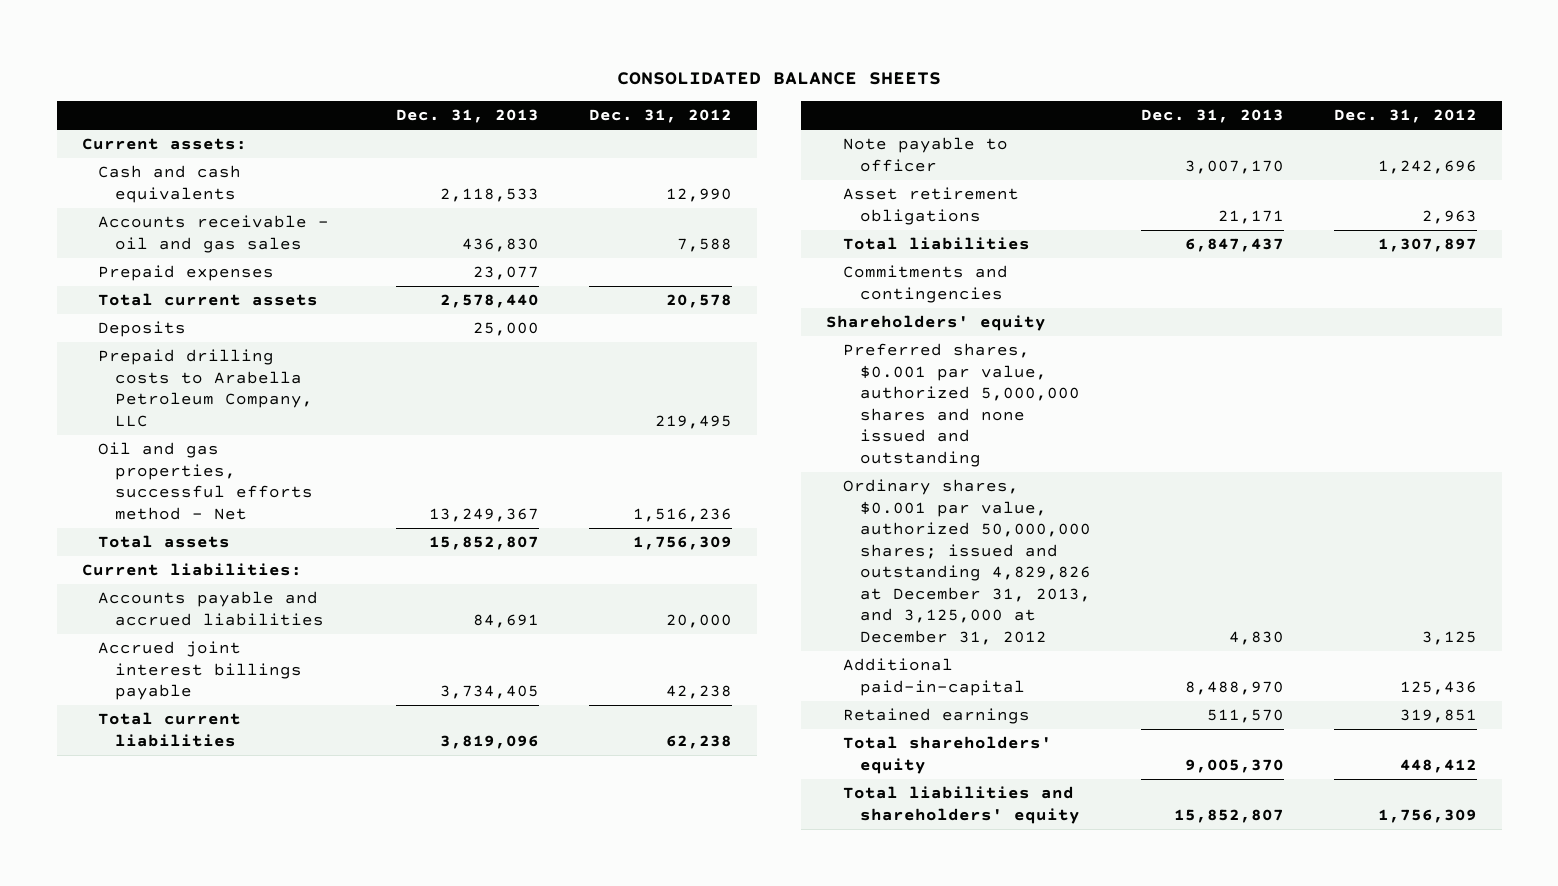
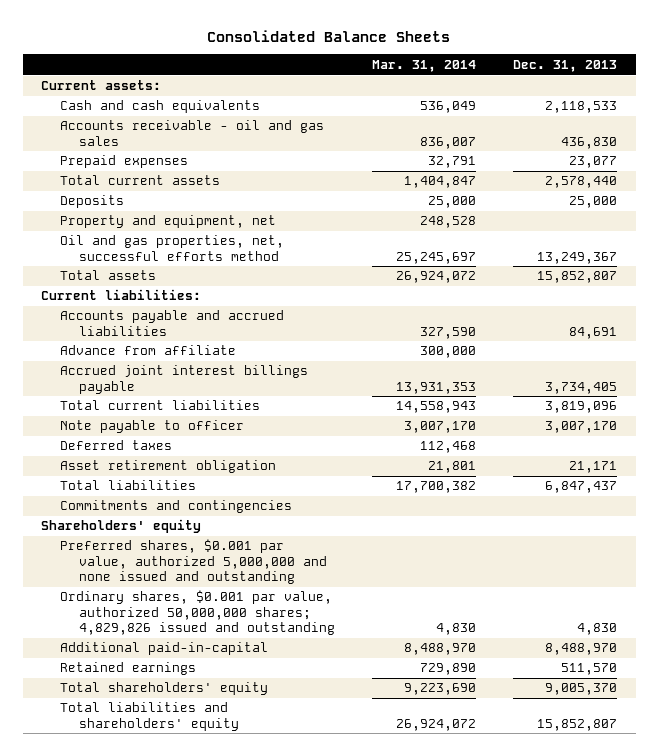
- CONSOLIDATED BALANCE SHEETS
+ Consolidated Balance Sheets
- | Dec. 31, 2013 | Dec. 31, 2012
+ | Mar. 31, 2014 | Dec. 31, 2013
- Prepaid drilling costs to Arabella Petroleum Company, LLC | | 219,495
- Oil and gas properties, successful efforts method - Net | 13,249,367 | 1,516,236
+ Property and equipment, net | 248,528 |
+ Oil and gas properties, net, successful efforts method | 25,245,697 | 13,249,367
+ Advance from affiliate | 300,000 |
- Asset retirement obligations | 21,171 | 2,963
+ Deferred taxes | 112,468 |
+ Asset retirement obligation | 21,801 | 21,171
- Preferred shares, $0.001 par value, authorized 5,000,000 shares and none issued and outstanding
- Ordinary shares, $0.001 par value, authorized 50,000,000 shares; issued and outstanding 4,829,826 at December 31, 2013, and 3,125,000 at December 31, 2012 | 4,830 | 3,125
+ Preferred shares, $0.001 par value, authorized 5,000,000 and none issued and outstanding
+ Ordinary shares, $0.001 par value, authorized 50,000,000 shares; 4,829,826 issued and outstanding | 4,830 | 4,830

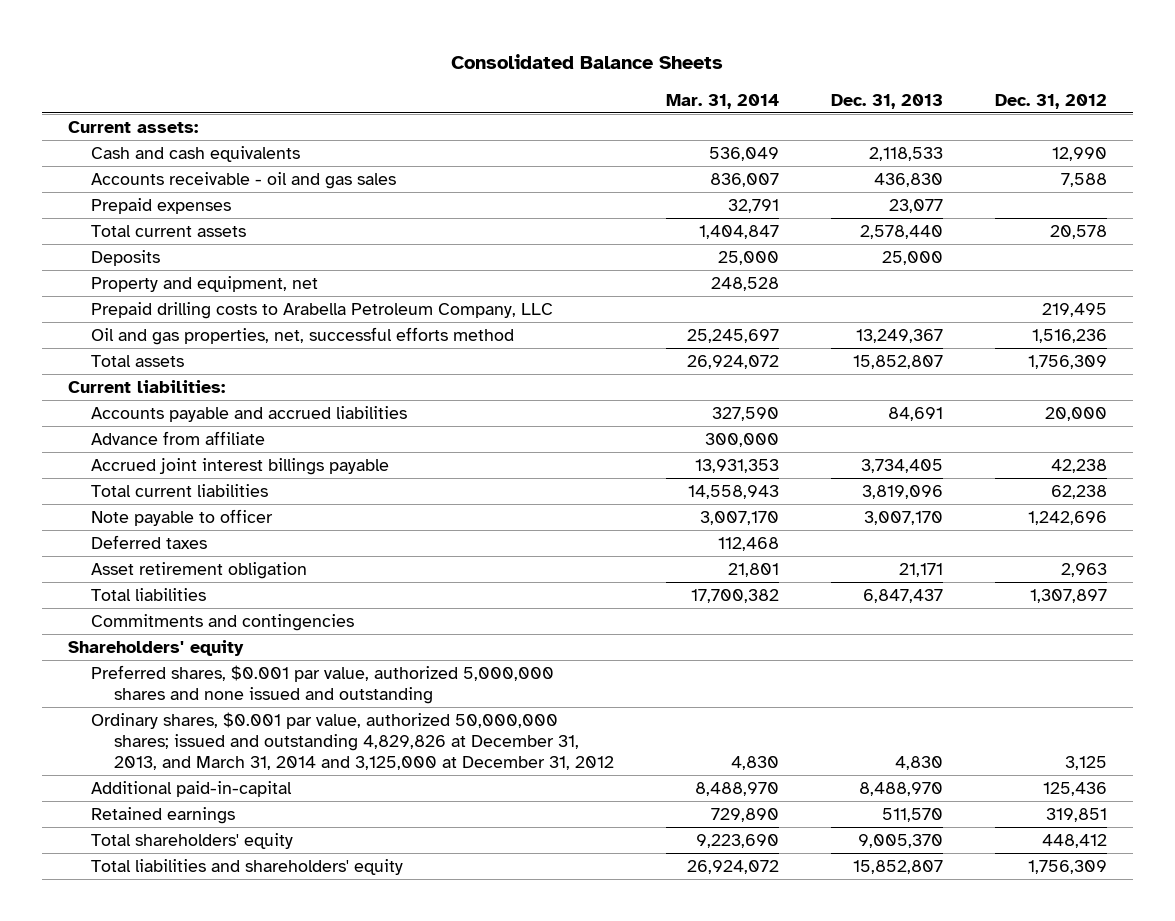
- | Mar. 31, 2014 | Dec. 31, 2013
+ | Mar. 31, 2014 | Dec. 31, 2013 | Dec. 31, 2012
+ Prepaid drilling costs to Arabella Petroleum Company, LLC | | | 219,495
- Preferred shares, $0.001 par value, authorized 5,000,000 and none issued and outstanding
- Ordinary shares, $0.001 par value, authorized 50,000,000 shares; 4,829,826 issued and outstanding | 4,830 | 4,830
+ Preferred shares, $0.001 par value, authorized 5,000,000 shares and none issued and outstanding
+ Ordinary shares, $0.001 par value, authorized 50,000,000 shares; issued and outstanding 4,829,826 at December 31, 2013, and March 31, 2014 and 3,125,000 at December 31, 2012 | 4,830 | 4,830 | 3,125

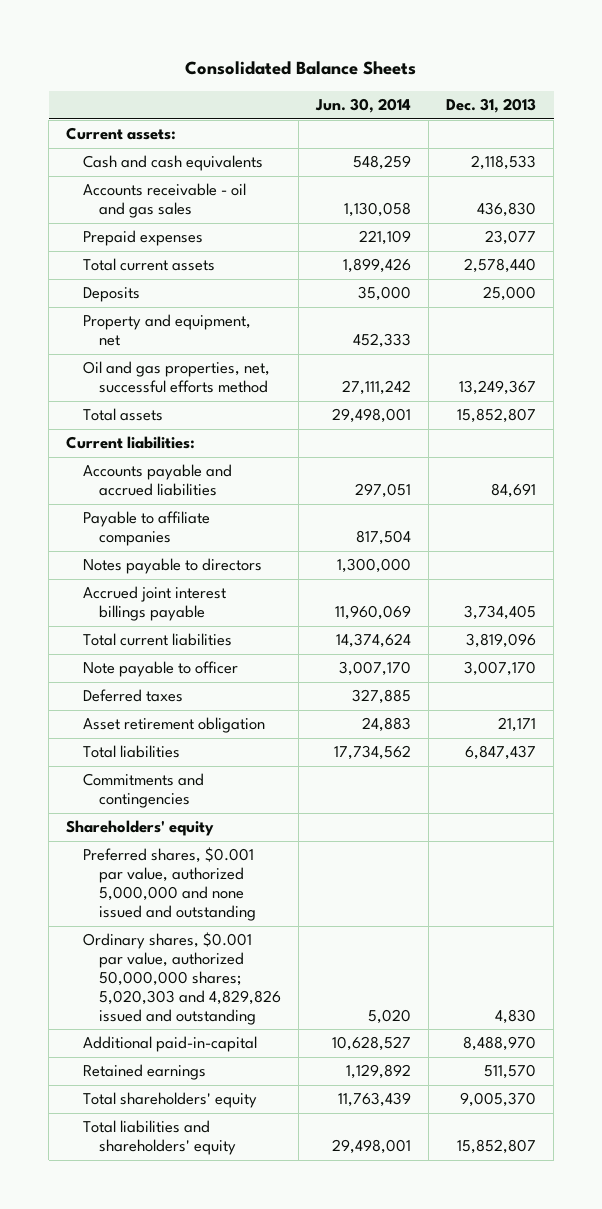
- | Mar. 31, 2014 | Dec. 31, 2013 | Dec. 31, 2012
+ | Jun. 30, 2014 | Dec. 31, 2013
- Prepaid drilling costs to Arabella Petroleum Company, LLC | | | 219,495
- Advance from affiliate | 300,000 | |
+ Payable to affiliate companies | 817,504 |
+ Notes payable to directors | 1,300,000 |
- Preferred shares, $0.001 par value, authorized 5,000,000 shares and none issued and outstanding
- Ordinary shares, $0.001 par value, authorized 50,000,000 shares; issued and outstanding 4,829,826 at December 31, 2013, and March 31, 2014 and 3,125,000 at December 31, 2012 | 4,830 | 4,830 | 3,125
+ Preferred shares, $0.001 par value, authorized 5,000,000 and none issued and outstanding
+ Ordinary shares, $0.001 par value, authorized 50,000,000 shares; 5,020,303 and 4,829,826 issued and outstanding | 5,020 | 4,830

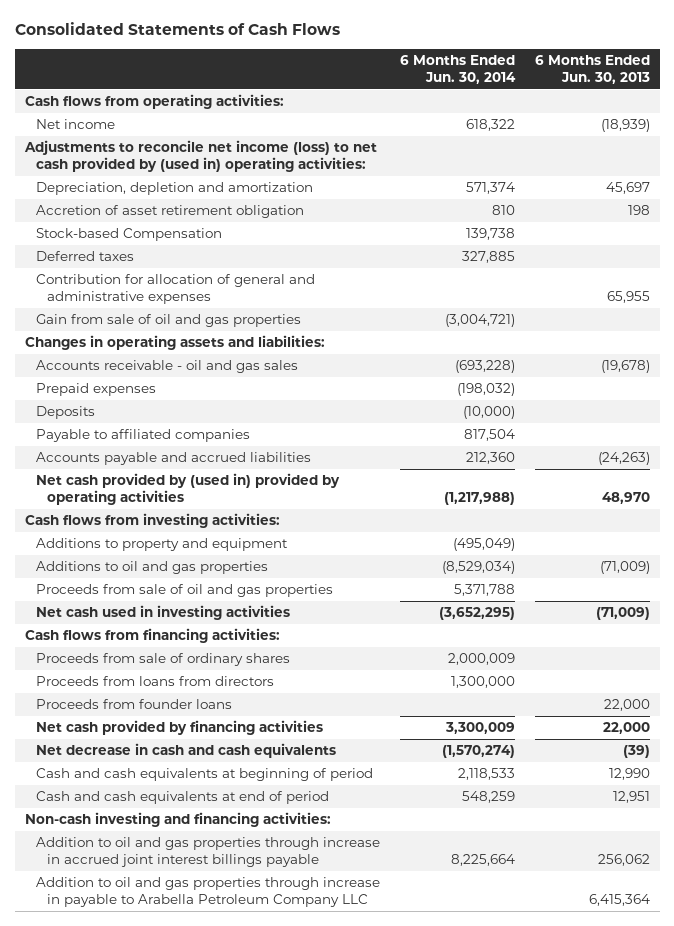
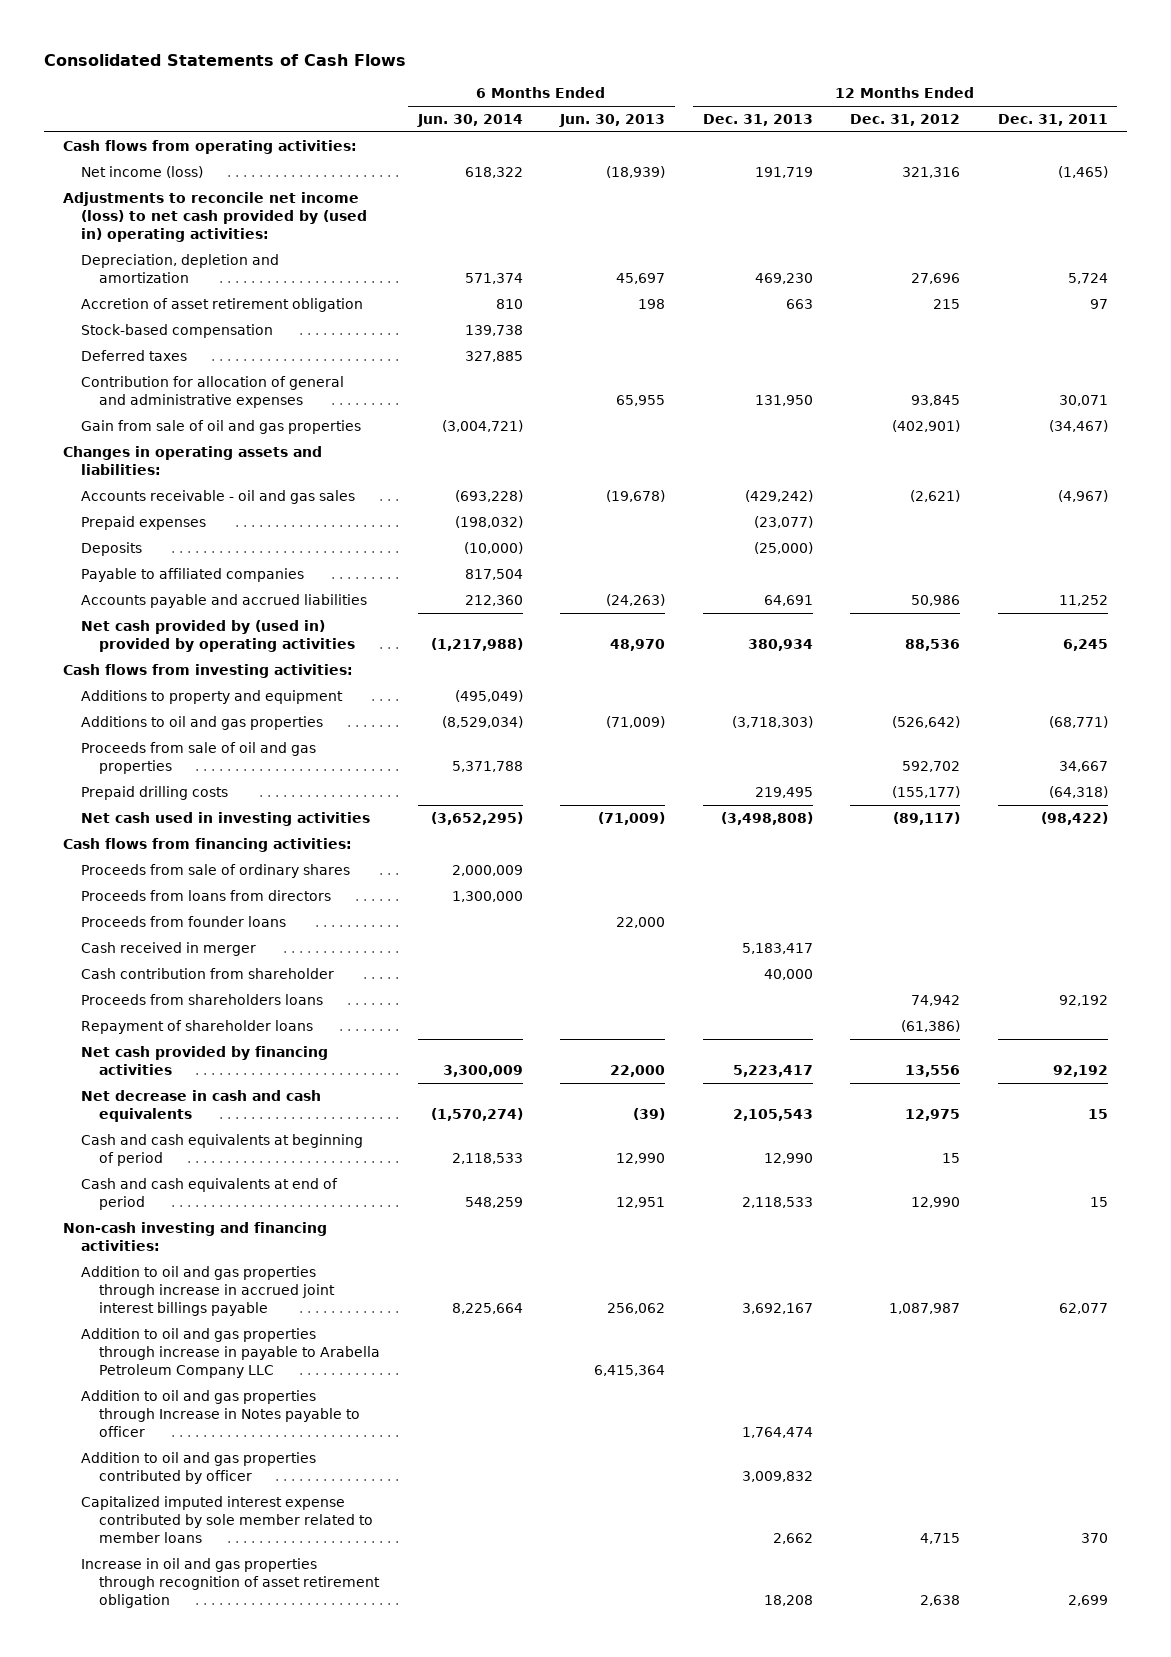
- | 6 Months Ended Jun. 30, 2014 | 6 Months Ended Jun. 30, 2013
+ | 6 Months Ended Jun. 30, 2014 | 6 Months Ended Jun. 30, 2013 | 12 Months Ended Dec. 31, 2013 | 12 Months Ended Dec. 31, 2012 | 12 Months Ended Dec. 31, 2011
- Net income | 618,322 | (18,939)
+ Net income (loss) | 618,322 | (18,939) | 191,719 | 321,316 | (1,465)
- Stock-based Compensation | 139,738 |
+ Stock-based compensation | 139,738 | | | |
+ Prepaid drilling costs | | | 219,495 | (155,177) | (64,318)
+ Cash received in merger | | | 5,183,417 | |
+ Cash contribution from shareholder | | | 40,000 | |
+ Proceeds from shareholders loans | | | | 74,942 | 92,192
+ Repayment of shareholder loans | | | | (61,386) |
+ Addition to oil and gas properties through Increase in Notes payable to officer | | | 1,764,474 | |
+ Addition to oil and gas properties contributed by officer | | | 3,009,832 | |
+ Capitalized imputed interest expense contributed by sole member related to member loans | | | 2,662 | 4,715 | 370
+ Increase in oil and gas properties through recognition of asset retirement obligation | | | 18,208 | 2,638 | 2,699

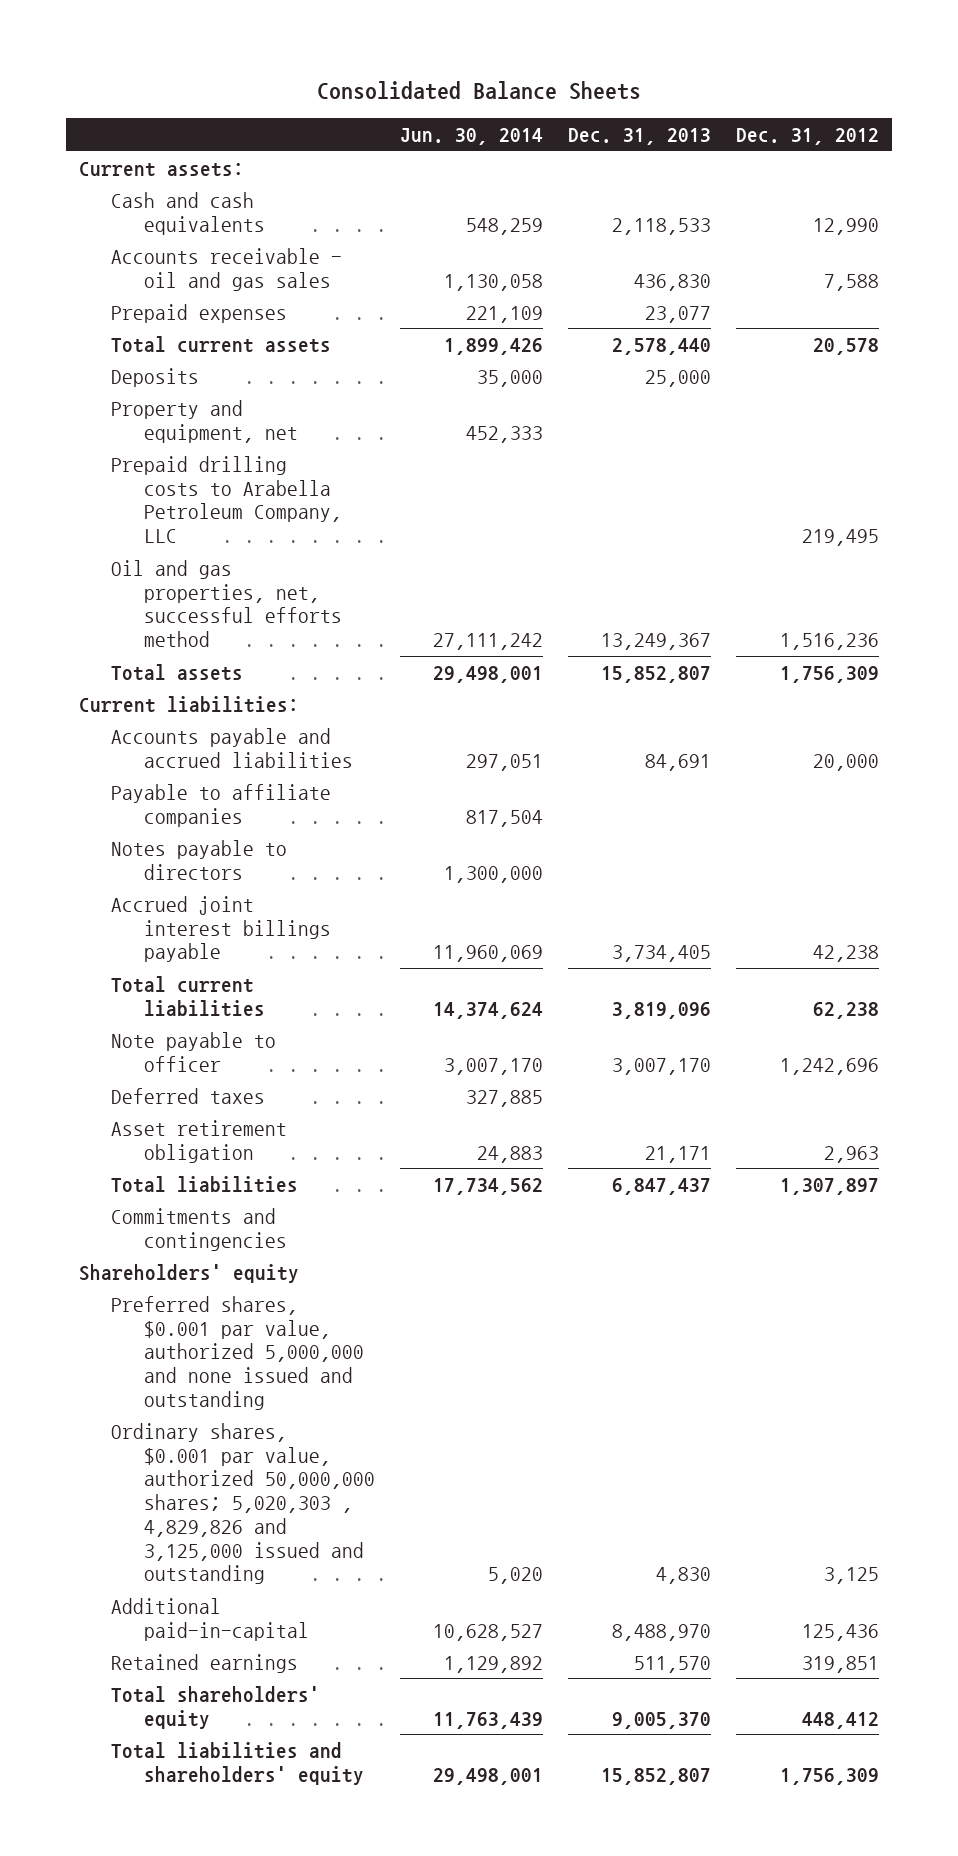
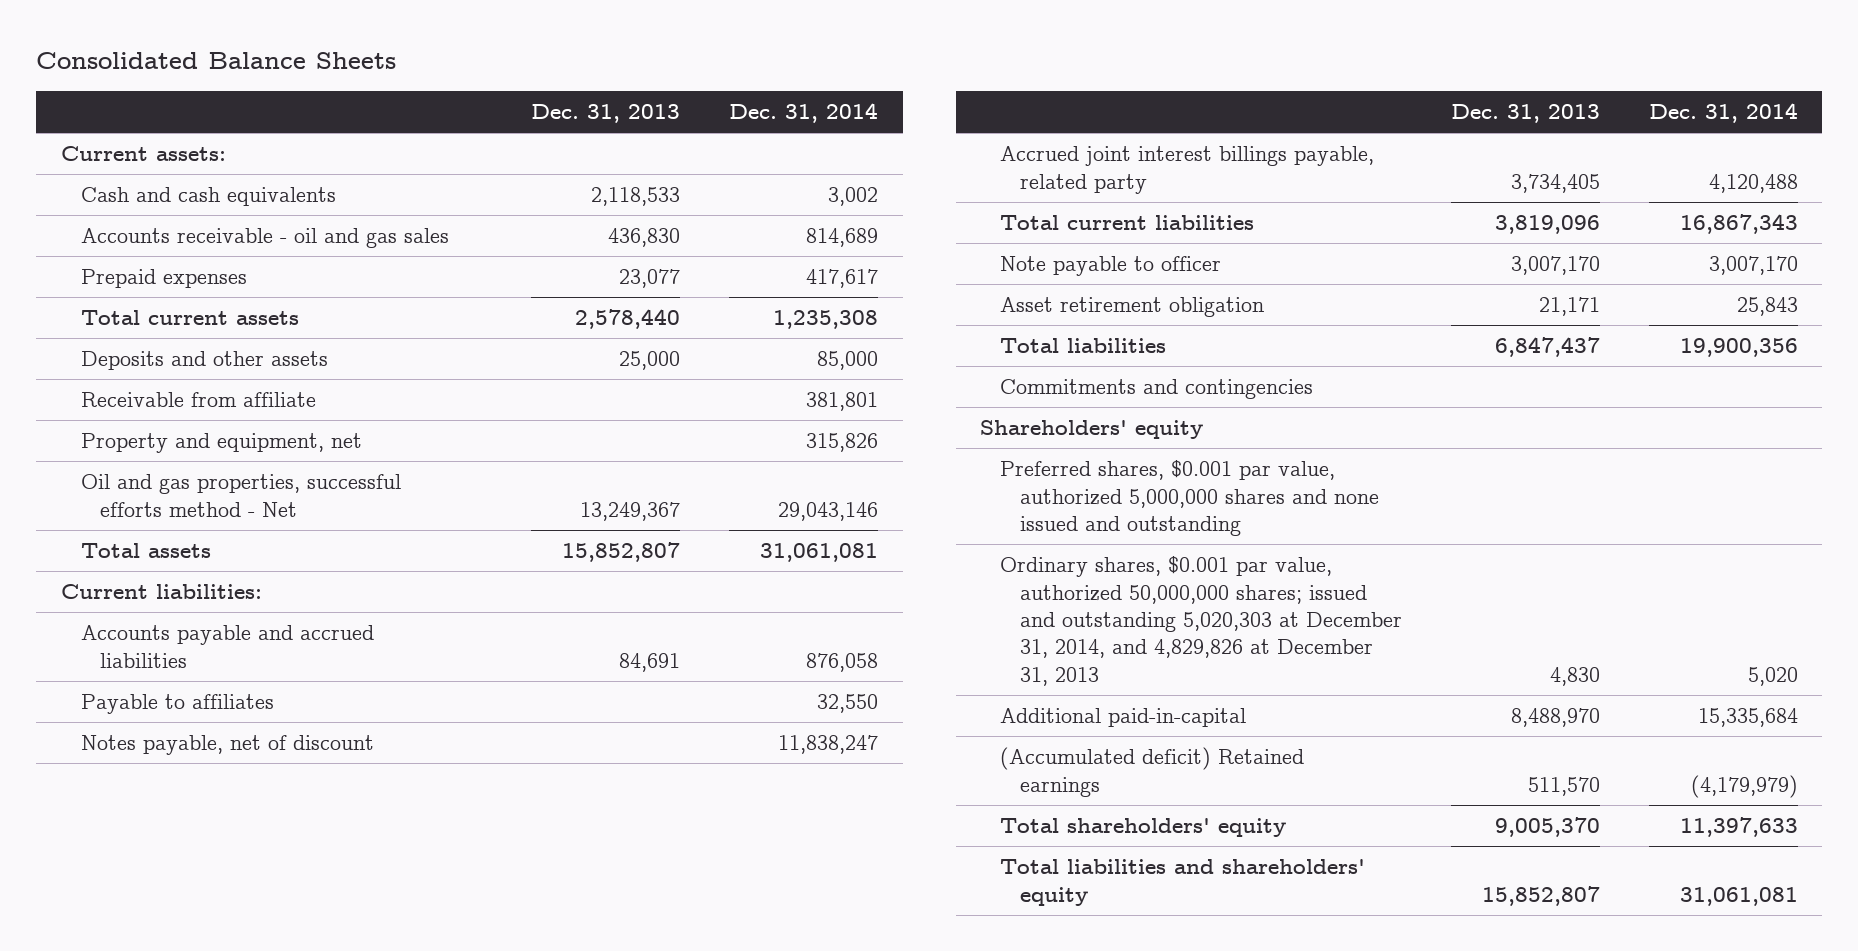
- | Jun. 30, 2014 | Dec. 31, 2013 | Dec. 31, 2012
+ | Dec. 31, 2013 | Dec. 31, 2014
- Deposits | 35,000 | 25,000 |
+ Deposits and other assets | 25,000 | 85,000
+ Receivable from affiliate | | 381,801
- Prepaid drilling costs to Arabella Petroleum Company, LLC | | | 219,495
- Oil and gas properties, net, successful efforts method | 27,111,242 | 13,249,367 | 1,516,236
+ Oil and gas properties, successful efforts method - Net | 13,249,367 | 29,043,146
- Payable to affiliate companies | 817,504 | |
- Notes payable to directors | 1,300,000 | |
- Accrued joint interest billings payable | 11,960,069 | 3,734,405 | 42,238
+ Payable to affiliates | | 32,550
+ Notes payable, net of discount | | 11,838,247
+ Accrued joint interest billings payable, related party | 3,734,405 | 4,120,488
- Deferred taxes | 327,885 | |
- Preferred shares, $0.001 par value, authorized 5,000,000 and none issued and outstanding
- Ordinary shares, $0.001 par value, authorized 50,000,000 shares; 5,020,303 , 4,829,826 and 3,125,000 issued and outstanding | 5,020 | 4,830 | 3,125
+ Preferred shares, $0.001 par value, authorized 5,000,000 shares and none issued and outstanding
+ Ordinary shares, $0.001 par value, authorized 50,000,000 shares; issued and outstanding 5,020,303 at December 31, 2014, and 4,829,826 at December 31, 2013 | 4,830 | 5,020
- Retained earnings | 1,129,892 | 511,570 | 319,851
+ (Accumulated deficit) Retained earnings | 511,570 | (4,179,979)

